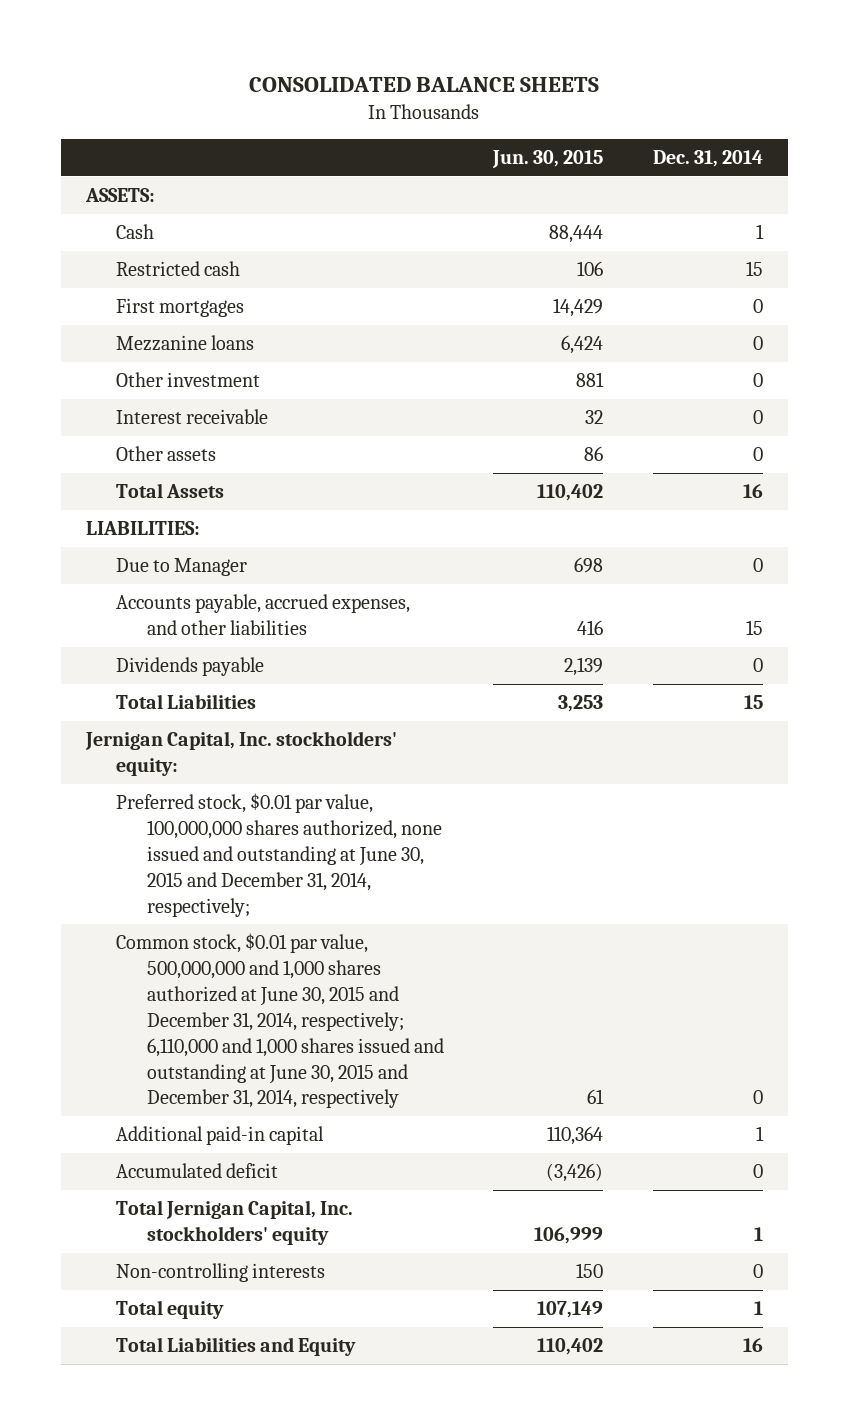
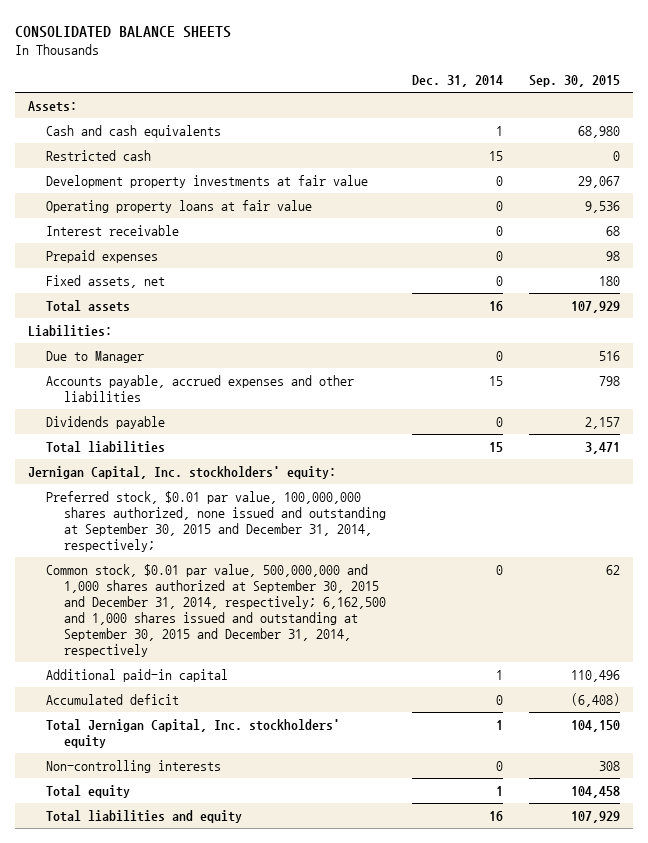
- | Jun. 30, 2015 | Dec. 31, 2014
+ | Dec. 31, 2014 | Sep. 30, 2015
- ASSETS:
- Cash | 88,444 | 1
+ Assets:
+ Cash and cash equivalents | 1 | 68,980
- First mortgages | 14,429 | 0
- Mezzanine loans | 6,424 | 0
- Other investment | 881 | 0
+ Development property investments at fair value | 0 | 29,067
+ Operating property loans at fair value | 0 | 9,536
- Other assets | 86 | 0
- Total Assets | 110,402 | 16
- LIABILITIES:
+ Prepaid expenses | 0 | 98
+ Fixed assets, net | 0 | 180
+ Total assets | 16 | 107,929
+ Liabilities:
- Accounts payable, accrued expenses, and other liabilities | 416 | 15
+ Accounts payable, accrued expenses and other liabilities | 15 | 798
- Total Liabilities | 3,253 | 15
+ Total liabilities | 15 | 3,471
- Preferred stock, $0.01 par value, 100,000,000 shares authorized, none issued and outstanding at June 30, 2015 and December 31, 2014, respectively;
- Common stock, $0.01 par value, 500,000,000 and 1,000 shares authorized at June 30, 2015 and December 31, 2014, respectively; 6,110,000 and 1,000 shares issued and outstanding at June 30, 2015 and December 31, 2014, respectively | 61 | 0
+ Preferred stock, $0.01 par value, 100,000,000 shares authorized, none issued and outstanding at September 30, 2015 and December 31, 2014, respectively;
+ Common stock, $0.01 par value, 500,000,000 and 1,000 shares authorized at September 30, 2015 and December 31, 2014, respectively; 6,162,500 and 1,000 shares issued and outstanding at September 30, 2015 and December 31, 2014, respectively | 0 | 62
- Total Liabilities and Equity | 110,402 | 16
+ Total liabilities and equity | 16 | 107,929

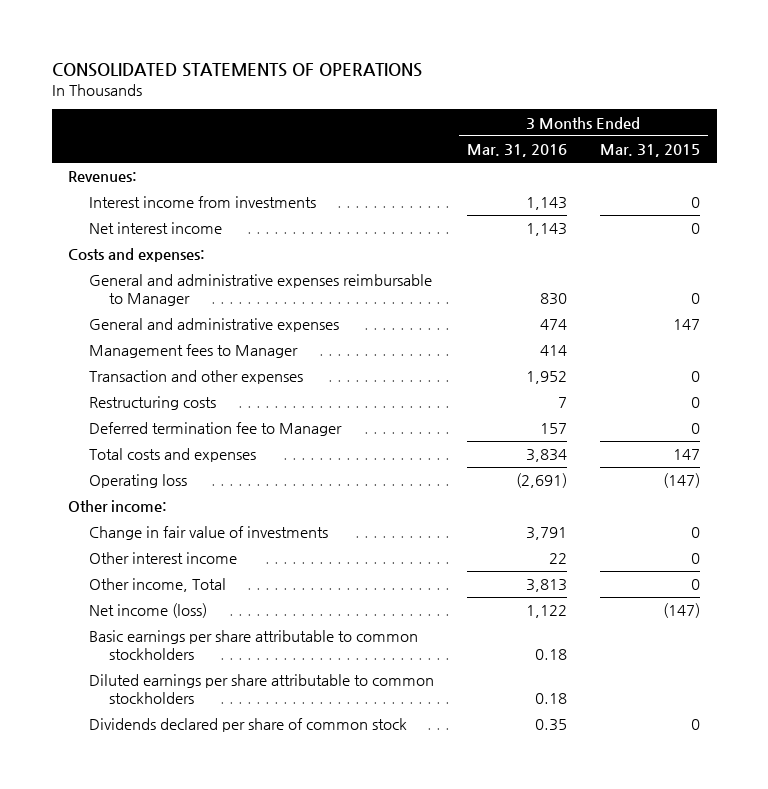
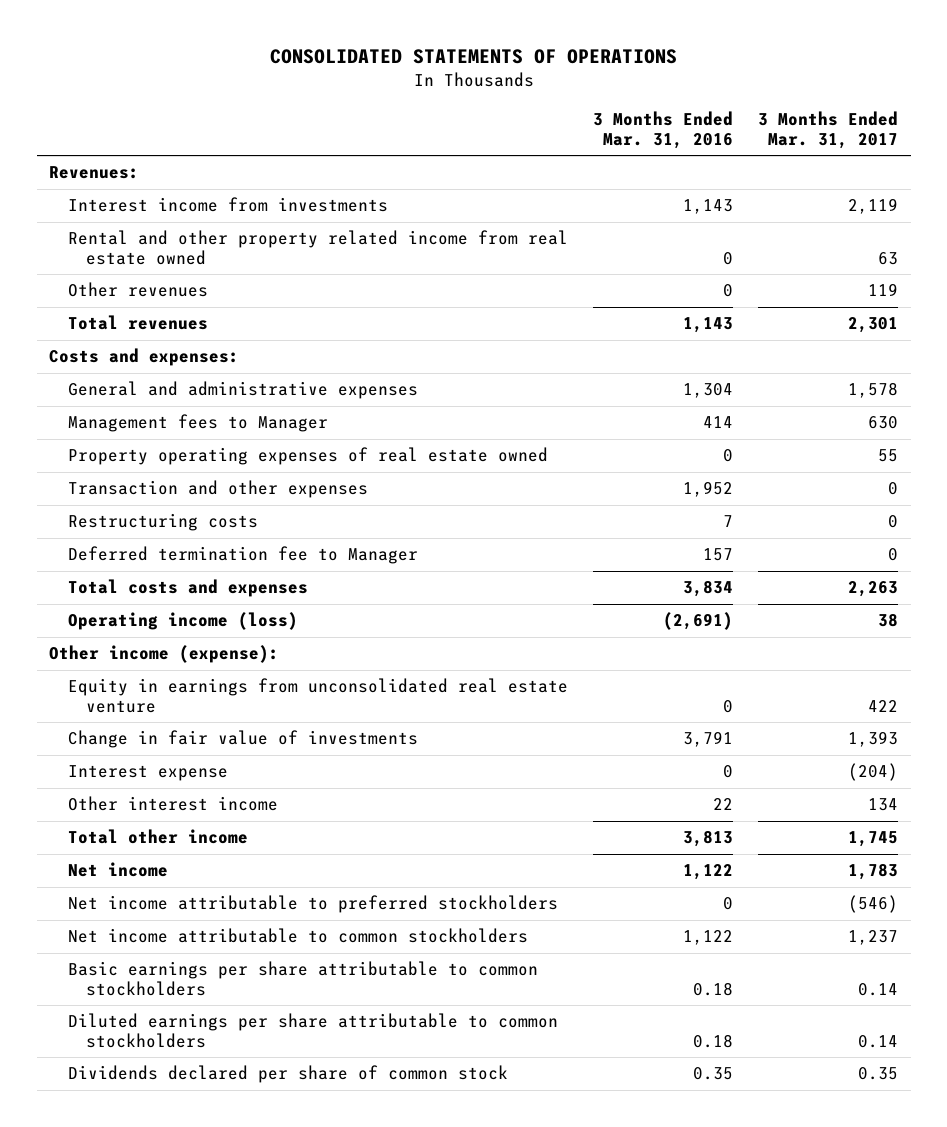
- | 3 Months Ended Mar. 31, 2016 | 3 Months Ended Mar. 31, 2015
+ | 3 Months Ended Mar. 31, 2016 | 3 Months Ended Mar. 31, 2017
- Net interest income | 1,143 | 0
+ Rental and other property related income from real estate owned | 0 | 63
+ Other revenues | 0 | 119
+ Total revenues | 1,143 | 2,301
- General and administrative expenses reimbursable to Manager | 830 | 0
- General and administrative expenses | 474 | 147
+ General and administrative expenses | 1,304 | 1,578
+ Property operating expenses of real estate owned | 0 | 55
- Operating loss | (2,691) | (147)
- Other income:
+ Operating income (loss) | (2,691) | 38
+ Other income (expense):
+ Equity in earnings from unconsolidated real estate venture | 0 | 422
+ Interest expense | 0 | (204)
- Other income, Total | 3,813 | 0
- Net income (loss) | 1,122 | (147)
+ Total other income | 3,813 | 1,745
+ Net income | 1,122 | 1,783
+ Net income attributable to preferred stockholders | 0 | (546)
+ Net income attributable to common stockholders | 1,122 | 1,237

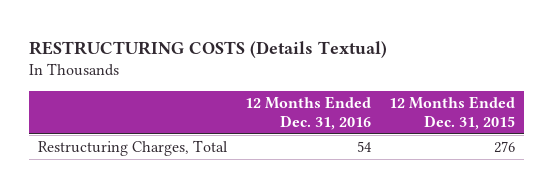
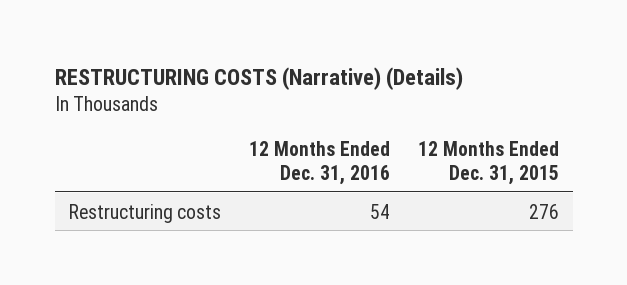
- RESTRUCTURING COSTS (Details Textual)
+ RESTRUCTURING COSTS (Narrative) (Details)
- Restructuring Charges, Total | 54 | 276
+ Restructuring costs | 54 | 276

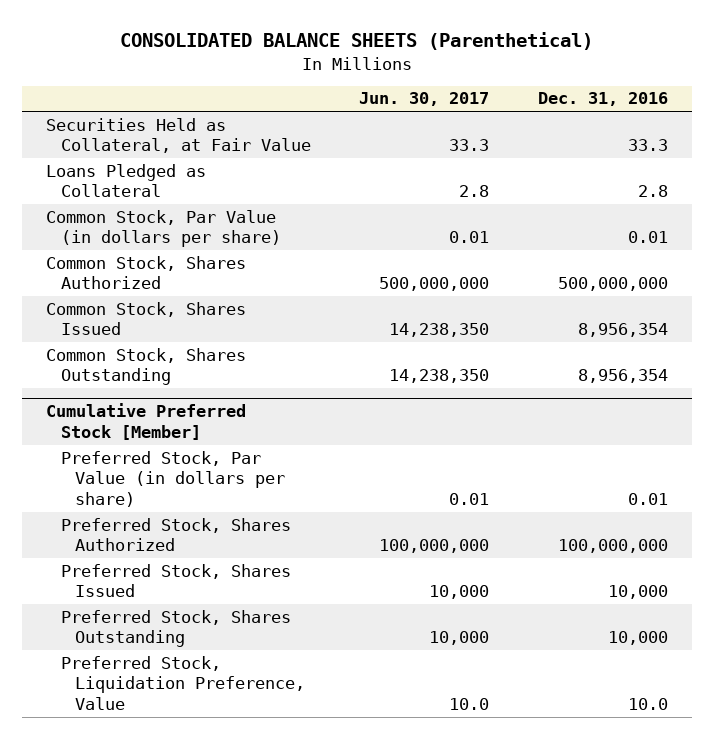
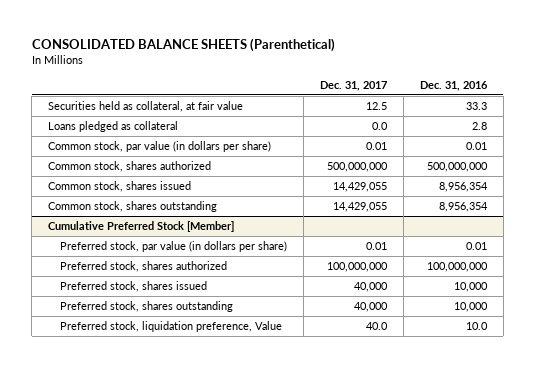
- | Jun. 30, 2017 | Dec. 31, 2016
+ | Dec. 31, 2017 | Dec. 31, 2016
- Securities Held as Collateral, at Fair Value | 33.3 | 33.3
- Loans Pledged as Collateral | 2.8 | 2.8
- Common Stock, Par Value (in dollars per share) | 0.01 | 0.01
- Common Stock, Shares Authorized | 500,000,000 | 500,000,000
- Common Stock, Shares Issued | 14,238,350 | 8,956,354
- Common Stock, Shares Outstanding | 14,238,350 | 8,956,354
+ Securities held as collateral, at fair value | 12.5 | 33.3
+ Loans pledged as collateral | 0.0 | 2.8
+ Common stock, par value (in dollars per share) | 0.01 | 0.01
+ Common stock, shares authorized | 500,000,000 | 500,000,000
+ Common stock, shares issued | 14,429,055 | 8,956,354
+ Common stock, shares outstanding | 14,429,055 | 8,956,354
@ Cumulative Preferred Stock [Member]
- Preferred Stock, Par Value (in dollars per share) | 0.01 | 0.01
- Preferred Stock, Shares Authorized | 100,000,000 | 100,000,000
- Preferred Stock, Shares Issued | 10,000 | 10,000
- Preferred Stock, Shares Outstanding | 10,000 | 10,000
- Preferred Stock, Liquidation Preference, Value | 10.0 | 10.0
+ Preferred stock, par value (in dollars per share) | 0.01 | 0.01
+ Preferred stock, shares authorized | 100,000,000 | 100,000,000
+ Preferred stock, shares issued | 40,000 | 10,000
+ Preferred stock, shares outstanding | 40,000 | 10,000
+ Preferred stock, liquidation preference, Value | 40.0 | 10.0

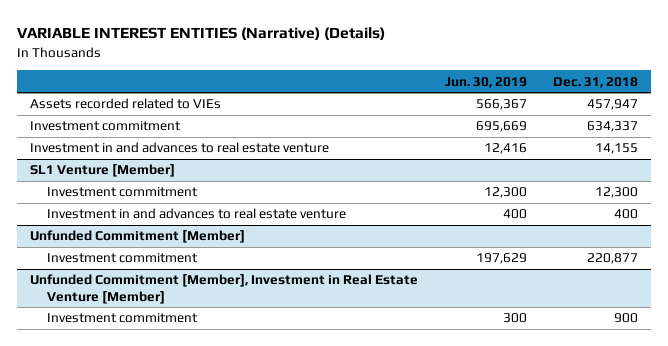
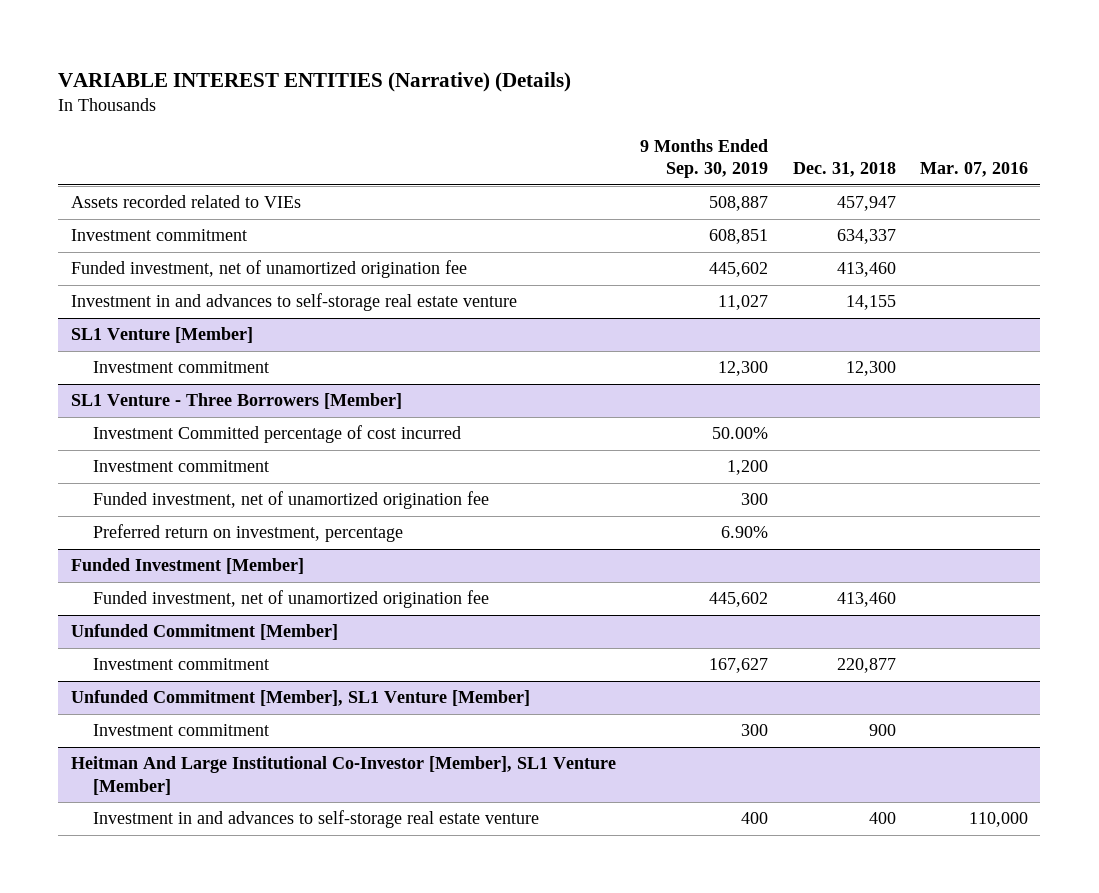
- | Jun. 30, 2019 | Dec. 31, 2018
+ | 9 Months Ended Sep. 30, 2019 | Dec. 31, 2018 | Mar. 07, 2016
- Investment in and advances to real estate venture | 12,416 | 14,155
+ Funded investment, net of unamortized origination fee | 445,602 | 413,460 |
+ Investment in and advances to self-storage real estate venture | 11,027 | 14,155 |
@ SL1 Venture [Member]
- Investment in and advances to real estate venture | 400 | 400
+ SL1 Venture - Three Borrowers [Member]
+ Investment Committed percentage of cost incurred | 50.00% | |
+ Investment commitment | 1,200 | |
+ Funded investment, net of unamortized origination fee | 300 | |
+ Preferred return on investment, percentage | 6.90% | |
+ Funded Investment [Member]
+ Funded investment, net of unamortized origination fee | 445,602 | 413,460 |
- Unfunded Commitment [Member], Investment in Real Estate Venture [Member]
+ Unfunded Commitment [Member], SL1 Venture [Member]
+ Heitman And Large Institutional Co-Investor [Member], SL1 Venture [Member]
+ Investment in and advances to self-storage real estate venture | 400 | 400 | 110,000

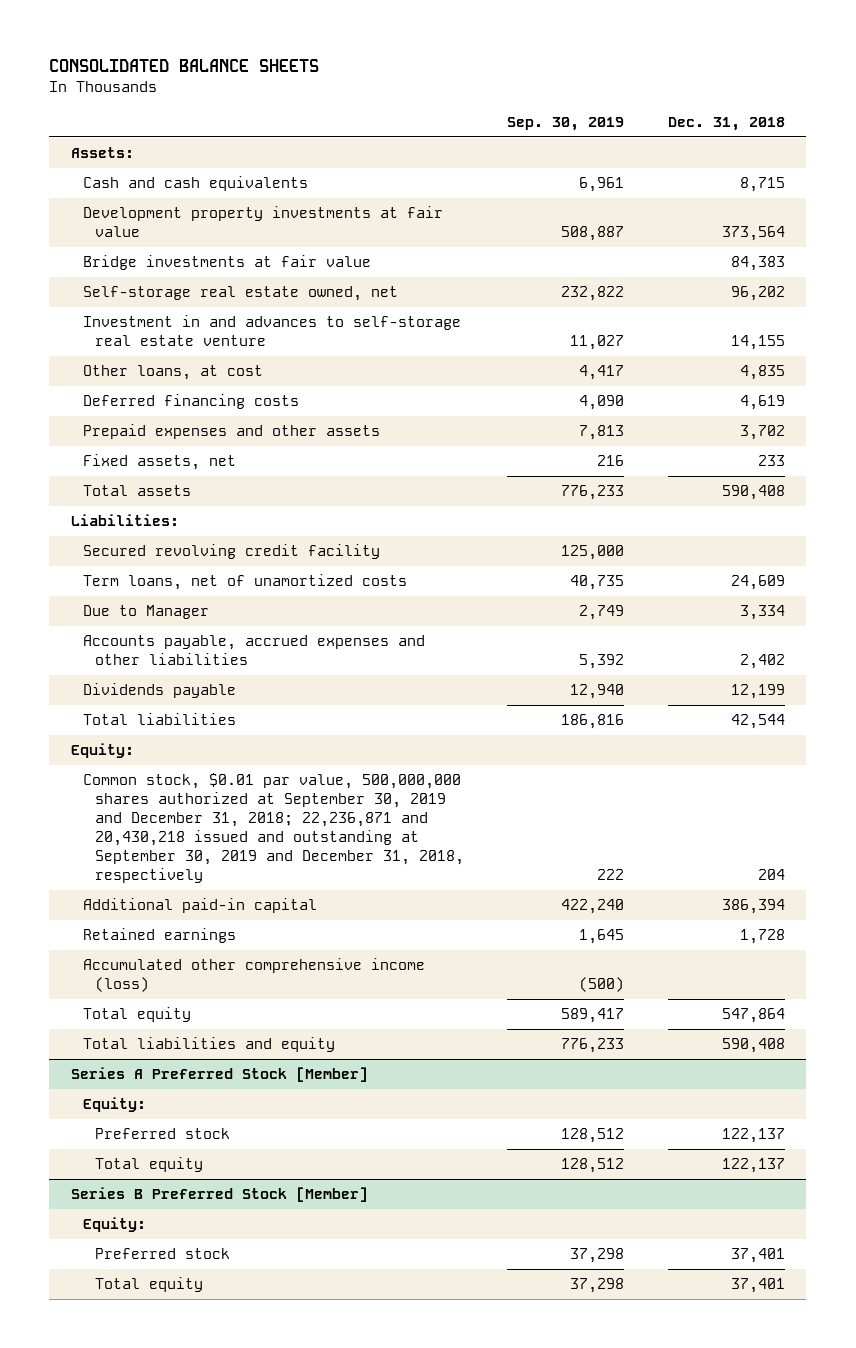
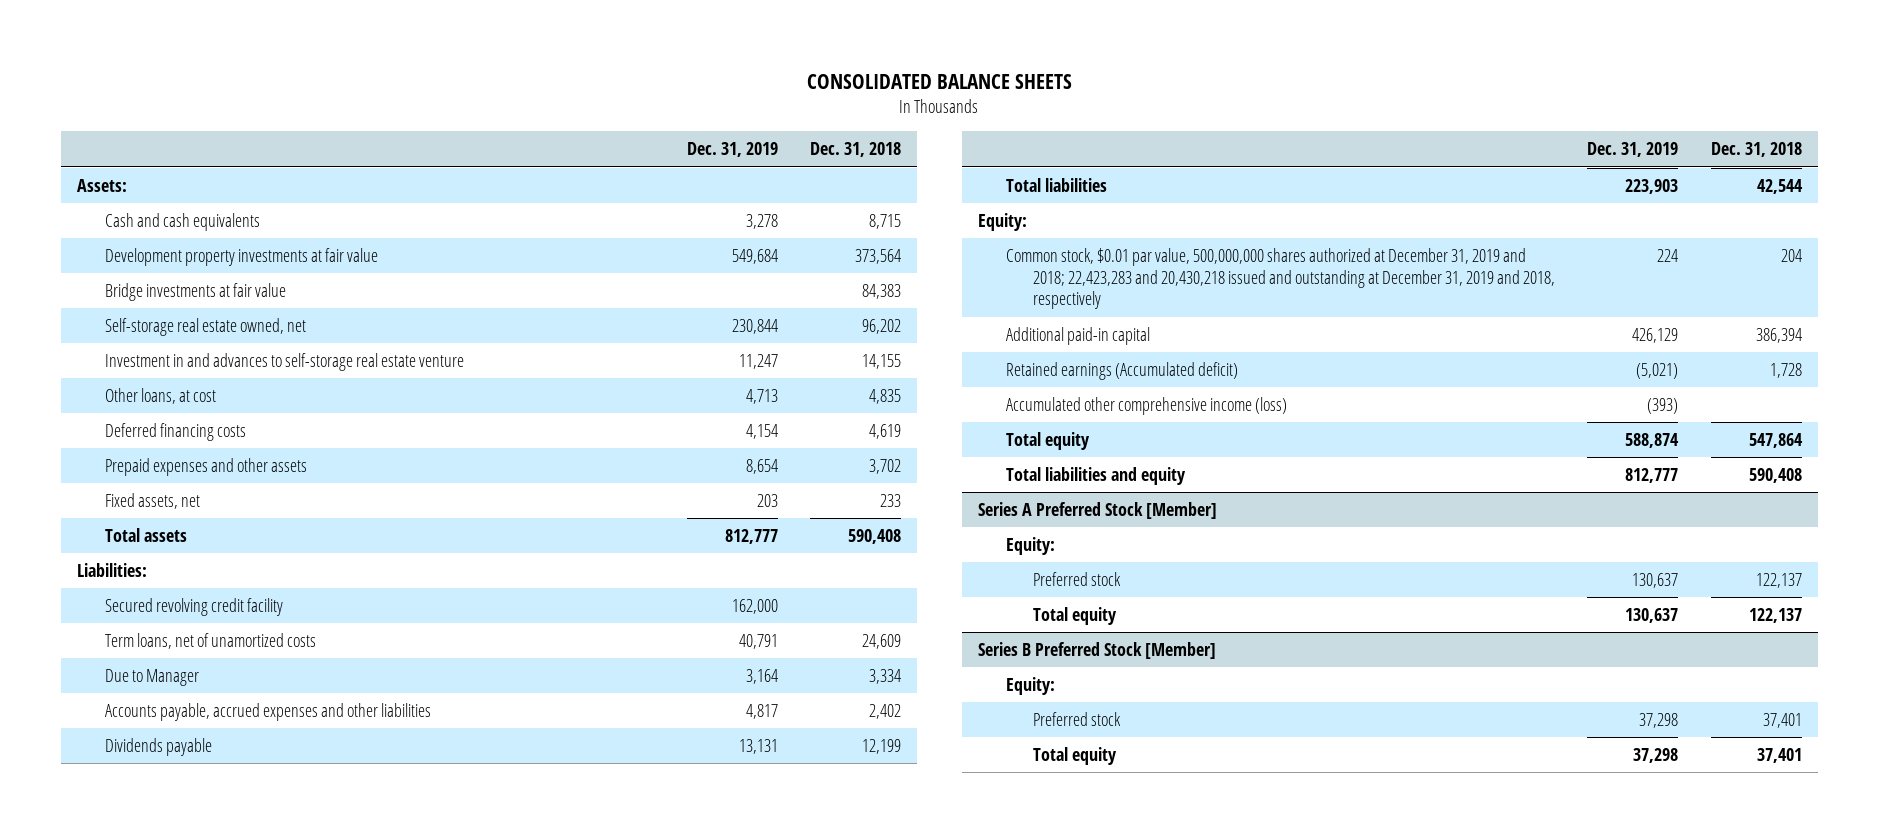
- | Sep. 30, 2019 | Dec. 31, 2018
+ | Dec. 31, 2019 | Dec. 31, 2018
- Common stock, $0.01 par value, 500,000,000 shares authorized at September 30, 2019 and December 31, 2018; 22,236,871 and 20,430,218 issued and outstanding at September 30, 2019 and December 31, 2018, respectively | 222 | 204
+ Common stock, $0.01 par value, 500,000,000 shares authorized at December 31, 2019 and 2018; 22,423,283 and 20,430,218 issued and outstanding at December 31, 2019 and 2018, respectively | 224 | 204
- Retained earnings | 1,645 | 1,728
+ Retained earnings (Accumulated deficit) | (5,021) | 1,728

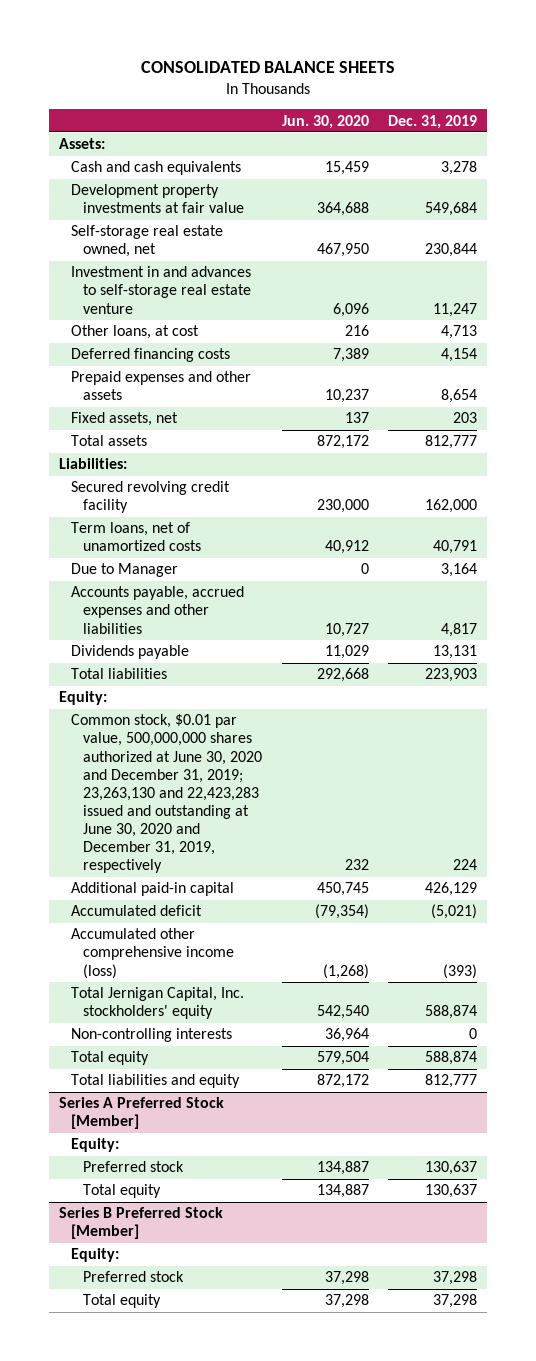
- | Dec. 31, 2019 | Dec. 31, 2018
+ | Jun. 30, 2020 | Dec. 31, 2019
- Bridge investments at fair value | | 84,383
- Common stock, $0.01 par value, 500,000,000 shares authorized at December 31, 2019 and 2018; 22,423,283 and 20,430,218 issued and outstanding at December 31, 2019 and 2018, respectively | 224 | 204
+ Common stock, $0.01 par value, 500,000,000 shares authorized at June 30, 2020 and December 31, 2019; 23,263,130 and 22,423,283 issued and outstanding at June 30, 2020 and December 31, 2019, respectively | 232 | 224
- Retained earnings (Accumulated deficit) | (5,021) | 1,728
+ Accumulated deficit | (79,354) | (5,021)
+ Total Jernigan Capital, Inc. stockholders' equity | 542,540 | 588,874
+ Non-controlling interests | 36,964 | 0

